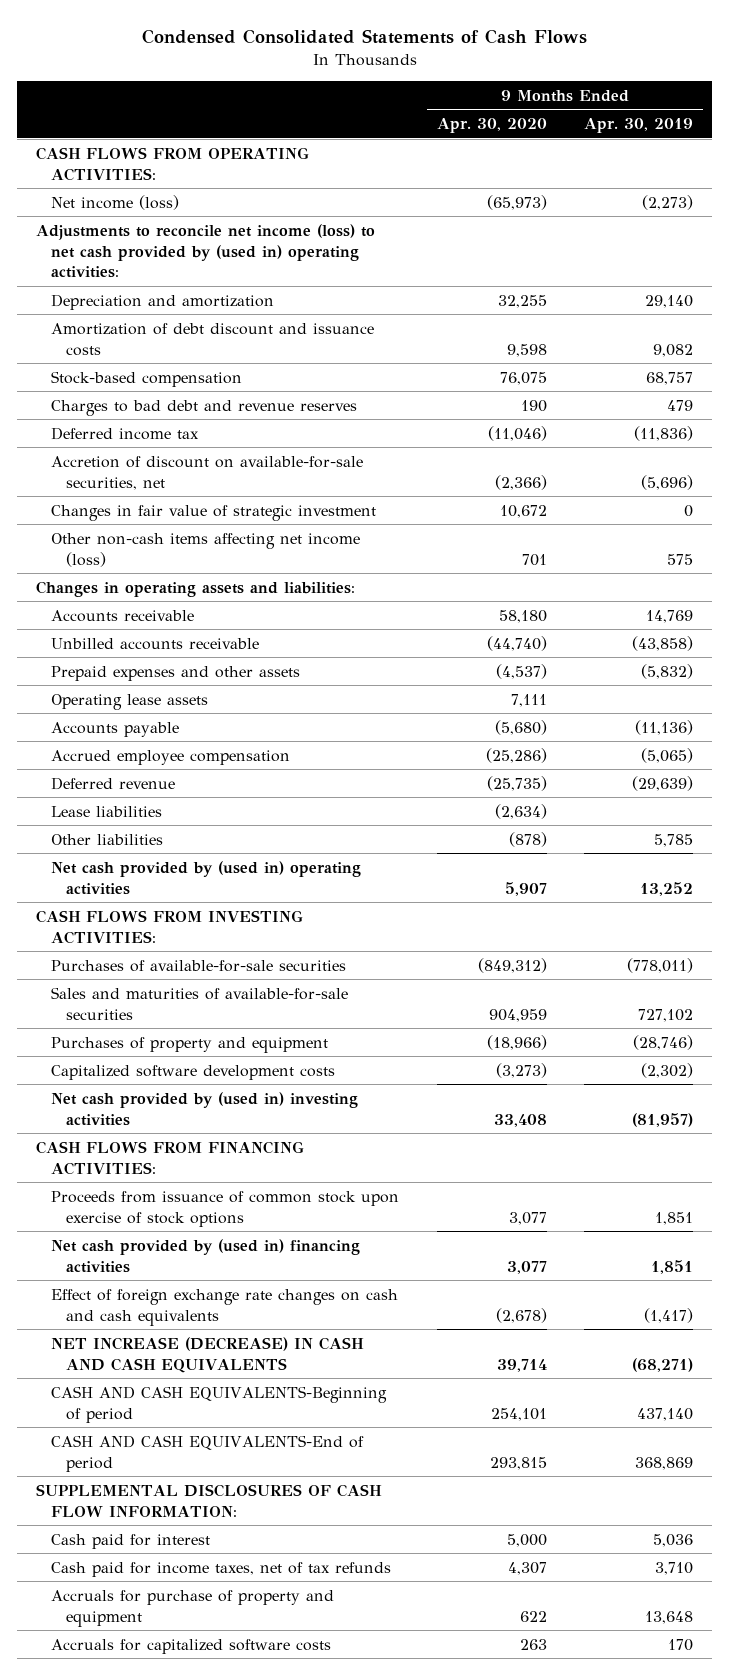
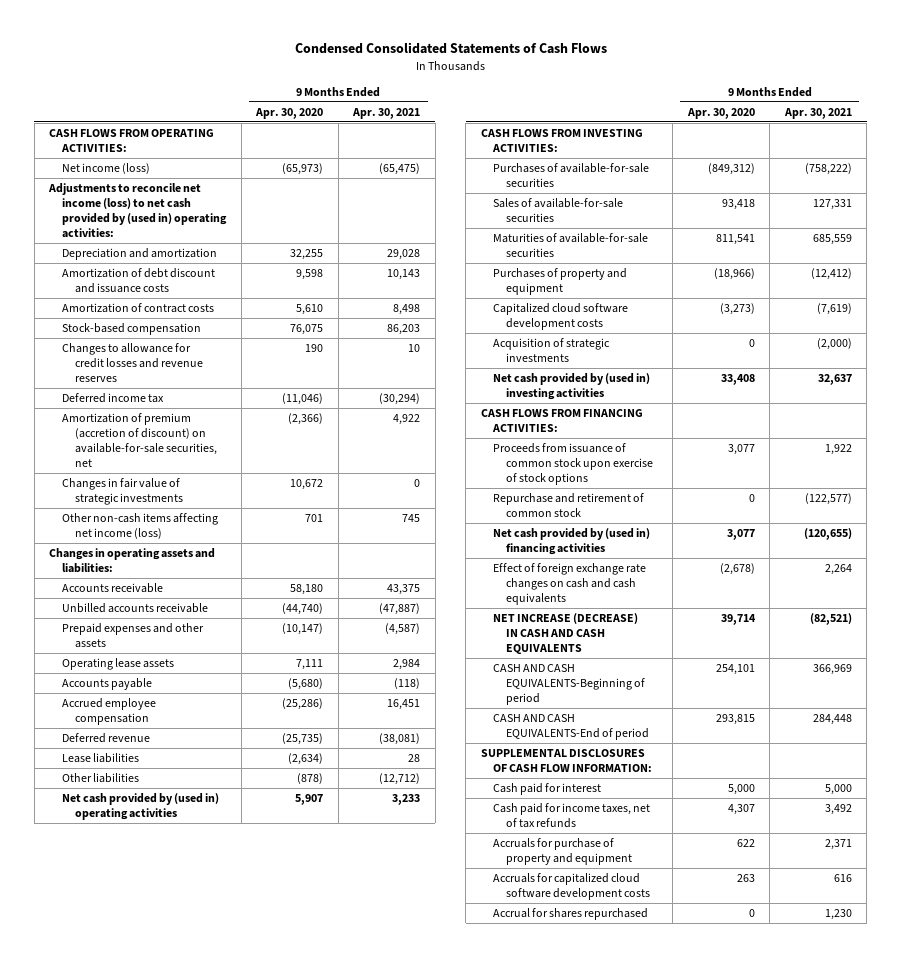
- | 9 Months Ended Apr. 30, 2020 | 9 Months Ended Apr. 30, 2019
+ | 9 Months Ended Apr. 30, 2020 | 9 Months Ended Apr. 30, 2021
+ Amortization of contract costs | 5,610 | 8,498
- Charges to bad debt and revenue reserves | 190 | 479
+ Changes to allowance for credit losses and revenue reserves | 190 | 10
- Accretion of discount on available-for-sale securities, net | (2,366) | (5,696)
- Changes in fair value of strategic investment | 10,672 | 0
+ Amortization of premium (accretion of discount) on available-for-sale securities, net | (2,366) | 4,922
+ Changes in fair value of strategic investments | 10,672 | 0
- Prepaid expenses and other assets | (4,537) | (5,832)
+ Prepaid expenses and other assets | (10,147) | (4,587)
- Sales and maturities of available-for-sale securities | 904,959 | 727,102
+ Sales of available-for-sale securities | 93,418 | 127,331
+ Maturities of available-for-sale securities | 811,541 | 685,559
- Capitalized software development costs | (3,273) | (2,302)
+ Capitalized cloud software development costs | (3,273) | (7,619)
+ Acquisition of strategic investments | 0 | (2,000)
+ Repurchase and retirement of common stock | 0 | (122,577)
- Accruals for capitalized software costs | 263 | 170
+ Accruals for capitalized cloud software development costs | 263 | 616
+ Accrual for shares repurchased | 0 | 1,230

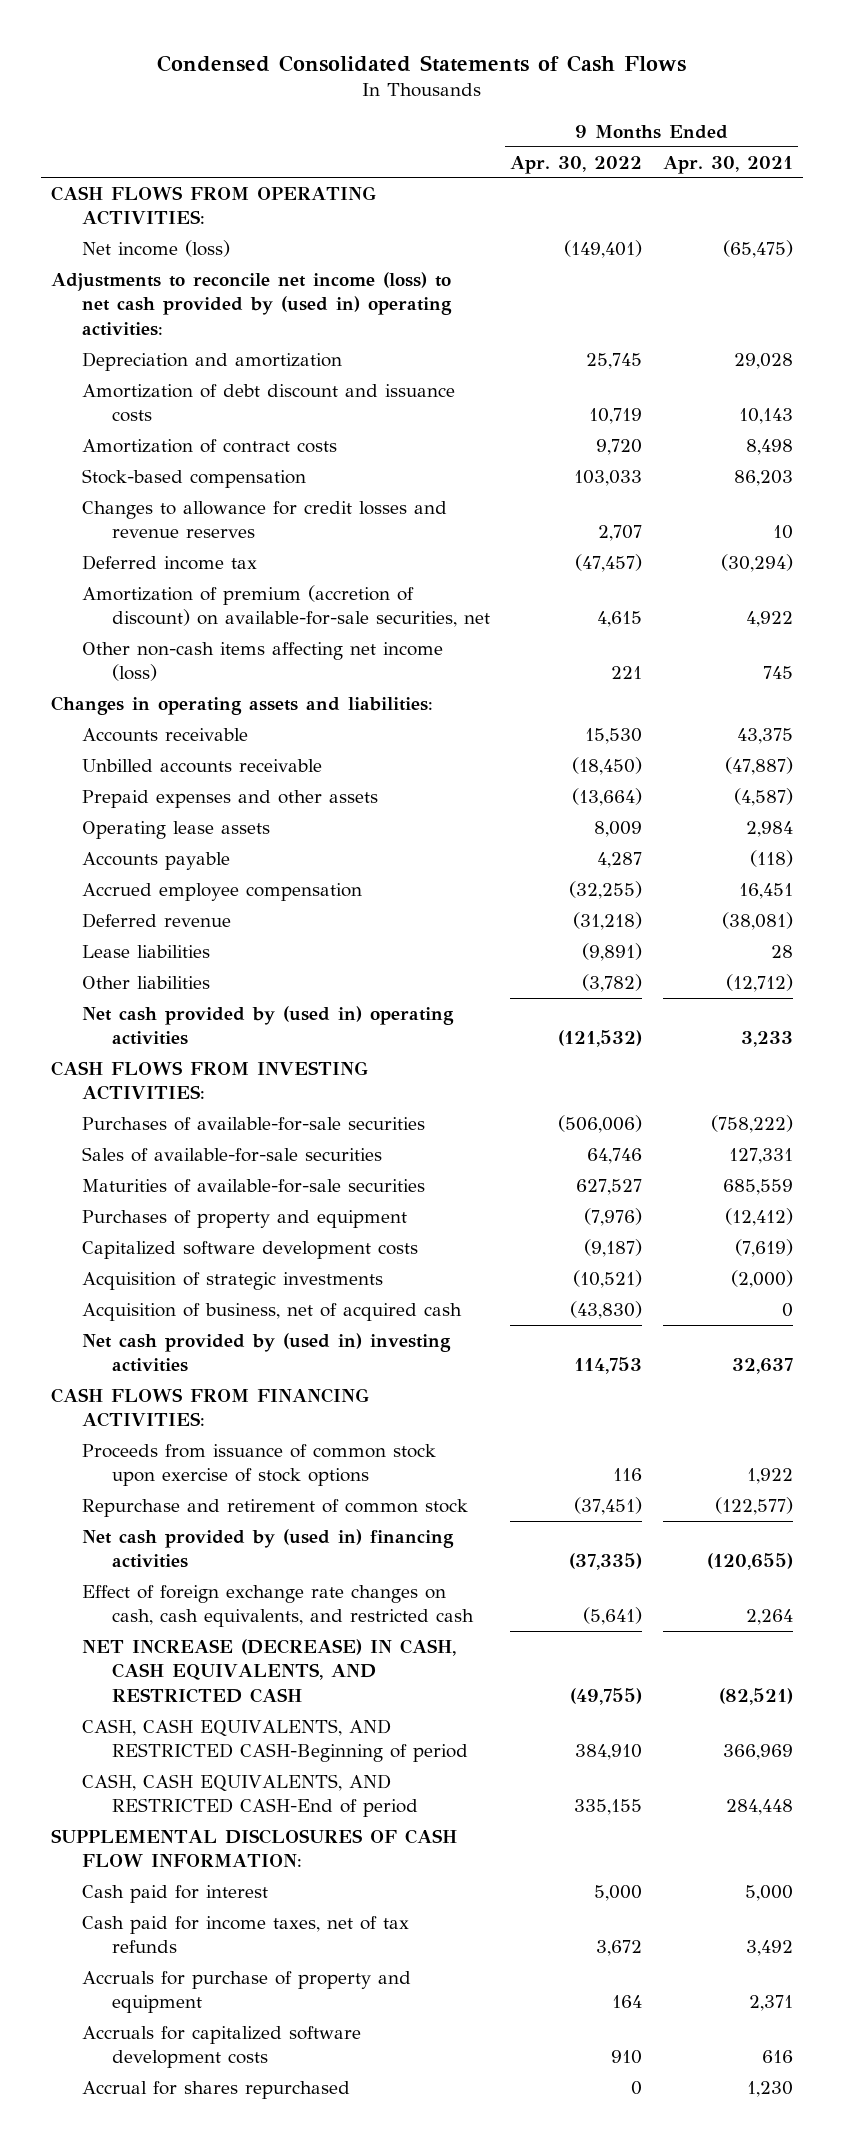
- | 9 Months Ended Apr. 30, 2020 | 9 Months Ended Apr. 30, 2021
+ | 9 Months Ended Apr. 30, 2022 | 9 Months Ended Apr. 30, 2021
- Changes in fair value of strategic investments | 10,672 | 0
- Capitalized cloud software development costs | (3,273) | (7,619)
+ Capitalized software development costs | (9,187) | (7,619)
+ Acquisition of business, net of acquired cash | (43,830) | 0
- Effect of foreign exchange rate changes on cash and cash equivalents | (2,678) | 2,264
- NET INCREASE (DECREASE) IN CASH AND CASH EQUIVALENTS | 39,714 | (82,521)
- CASH AND CASH EQUIVALENTS-Beginning of period | 254,101 | 366,969
- CASH AND CASH EQUIVALENTS-End of period | 293,815 | 284,448
+ Effect of foreign exchange rate changes on cash, cash equivalents, and restricted cash | (5,641) | 2,264
+ NET INCREASE (DECREASE) IN CASH, CASH EQUIVALENTS, AND RESTRICTED CASH | (49,755) | (82,521)
+ CASH, CASH EQUIVALENTS, AND RESTRICTED CASH-Beginning of period | 384,910 | 366,969
+ CASH, CASH EQUIVALENTS, AND RESTRICTED CASH-End of period | 335,155 | 284,448
- Accruals for capitalized cloud software development costs | 263 | 616
+ Accruals for capitalized software development costs | 910 | 616

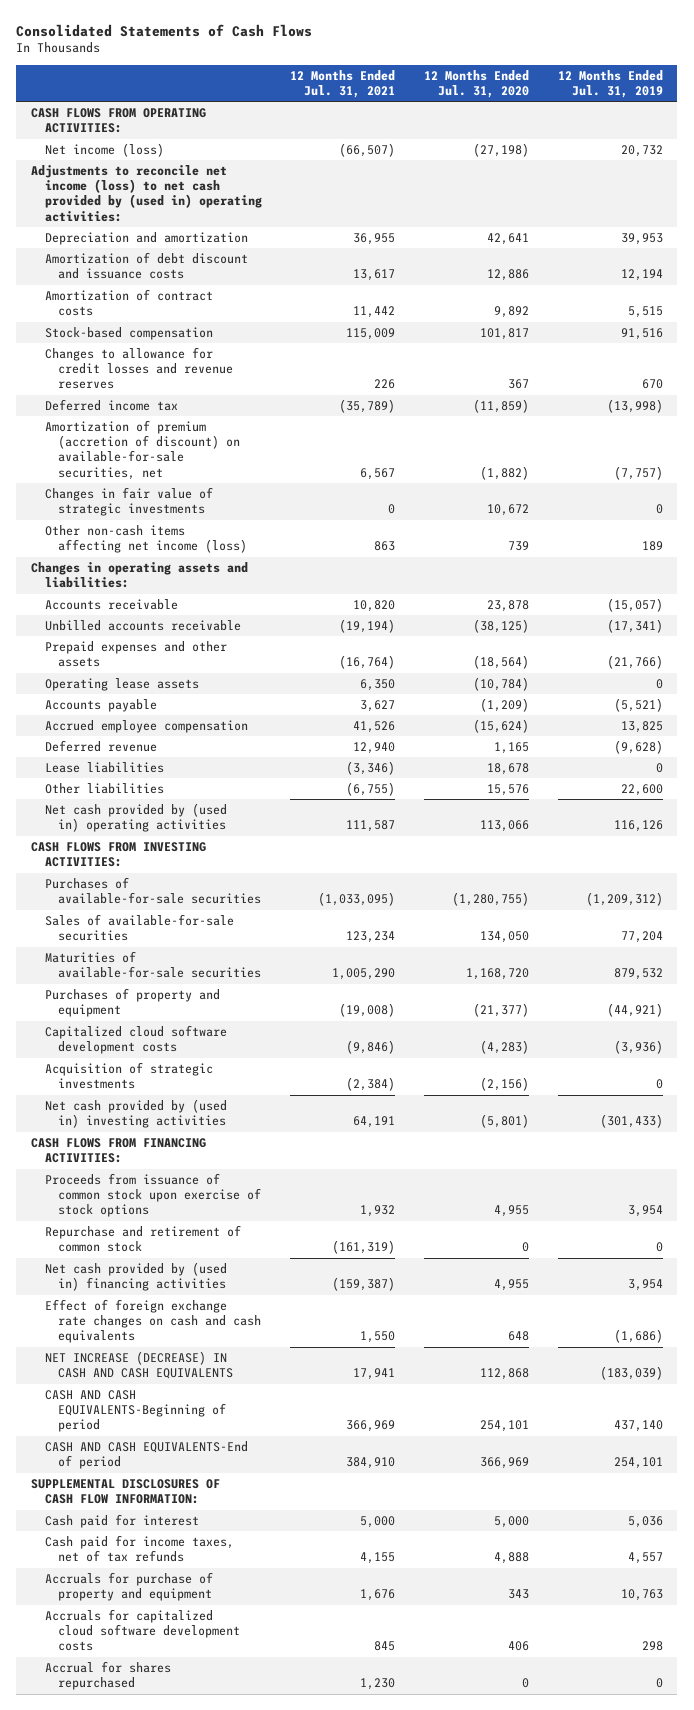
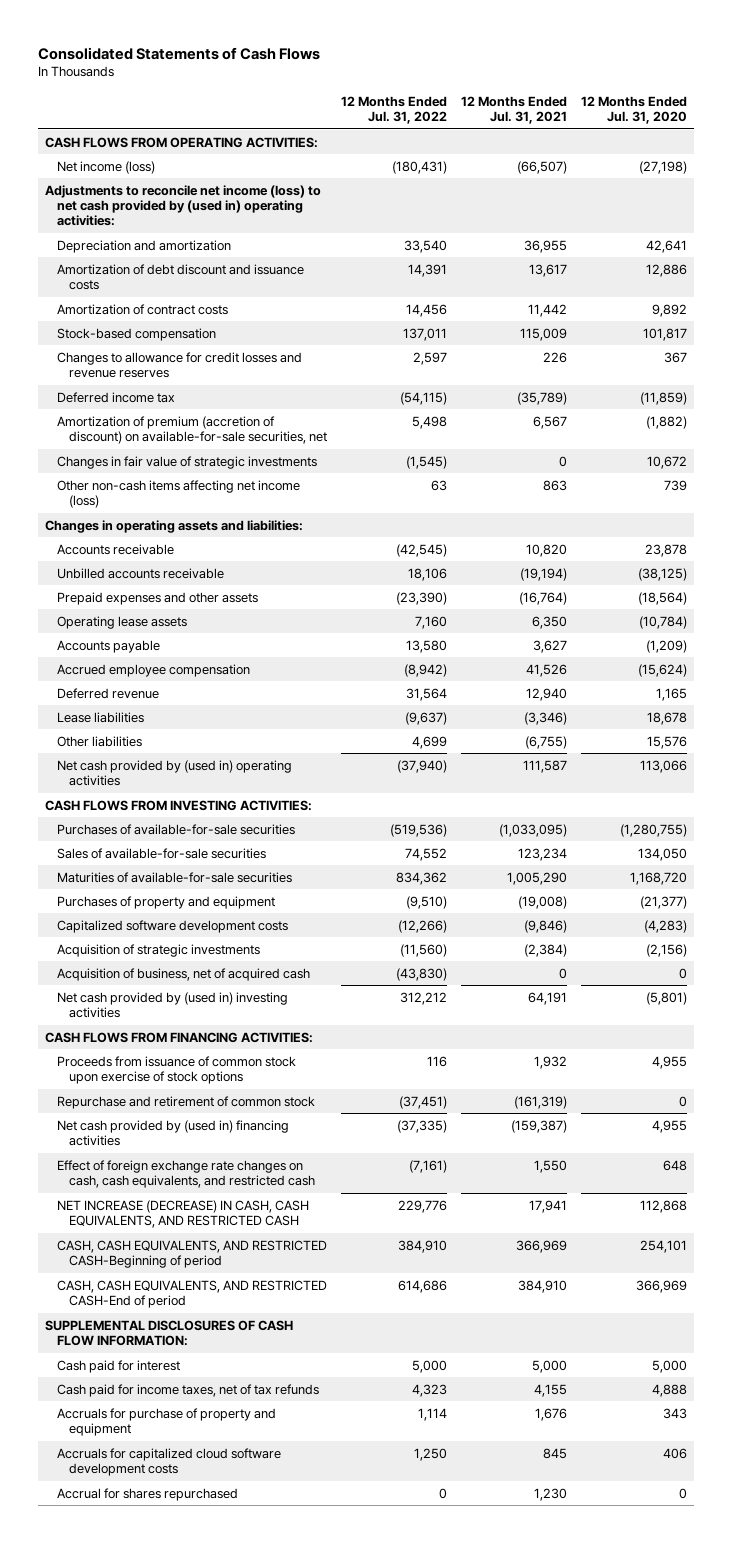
- | 12 Months Ended Jul. 31, 2021 | 12 Months Ended Jul. 31, 2020 | 12 Months Ended Jul. 31, 2019
+ | 12 Months Ended Jul. 31, 2022 | 12 Months Ended Jul. 31, 2021 | 12 Months Ended Jul. 31, 2020
- Capitalized cloud software development costs | (9,846) | (4,283) | (3,936)
+ Capitalized software development costs | (12,266) | (9,846) | (4,283)
+ Acquisition of business, net of acquired cash | (43,830) | 0 | 0
- Effect of foreign exchange rate changes on cash and cash equivalents | 1,550 | 648 | (1,686)
- NET INCREASE (DECREASE) IN CASH AND CASH EQUIVALENTS | 17,941 | 112,868 | (183,039)
- CASH AND CASH EQUIVALENTS-Beginning of period | 366,969 | 254,101 | 437,140
- CASH AND CASH EQUIVALENTS-End of period | 384,910 | 366,969 | 254,101
+ Effect of foreign exchange rate changes on cash, cash equivalents, and restricted cash | (7,161) | 1,550 | 648
+ NET INCREASE (DECREASE) IN CASH, CASH EQUIVALENTS, AND RESTRICTED CASH | 229,776 | 17,941 | 112,868
+ CASH, CASH EQUIVALENTS, AND RESTRICTED CASH-Beginning of period | 384,910 | 366,969 | 254,101
+ CASH, CASH EQUIVALENTS, AND RESTRICTED CASH-End of period | 614,686 | 384,910 | 366,969

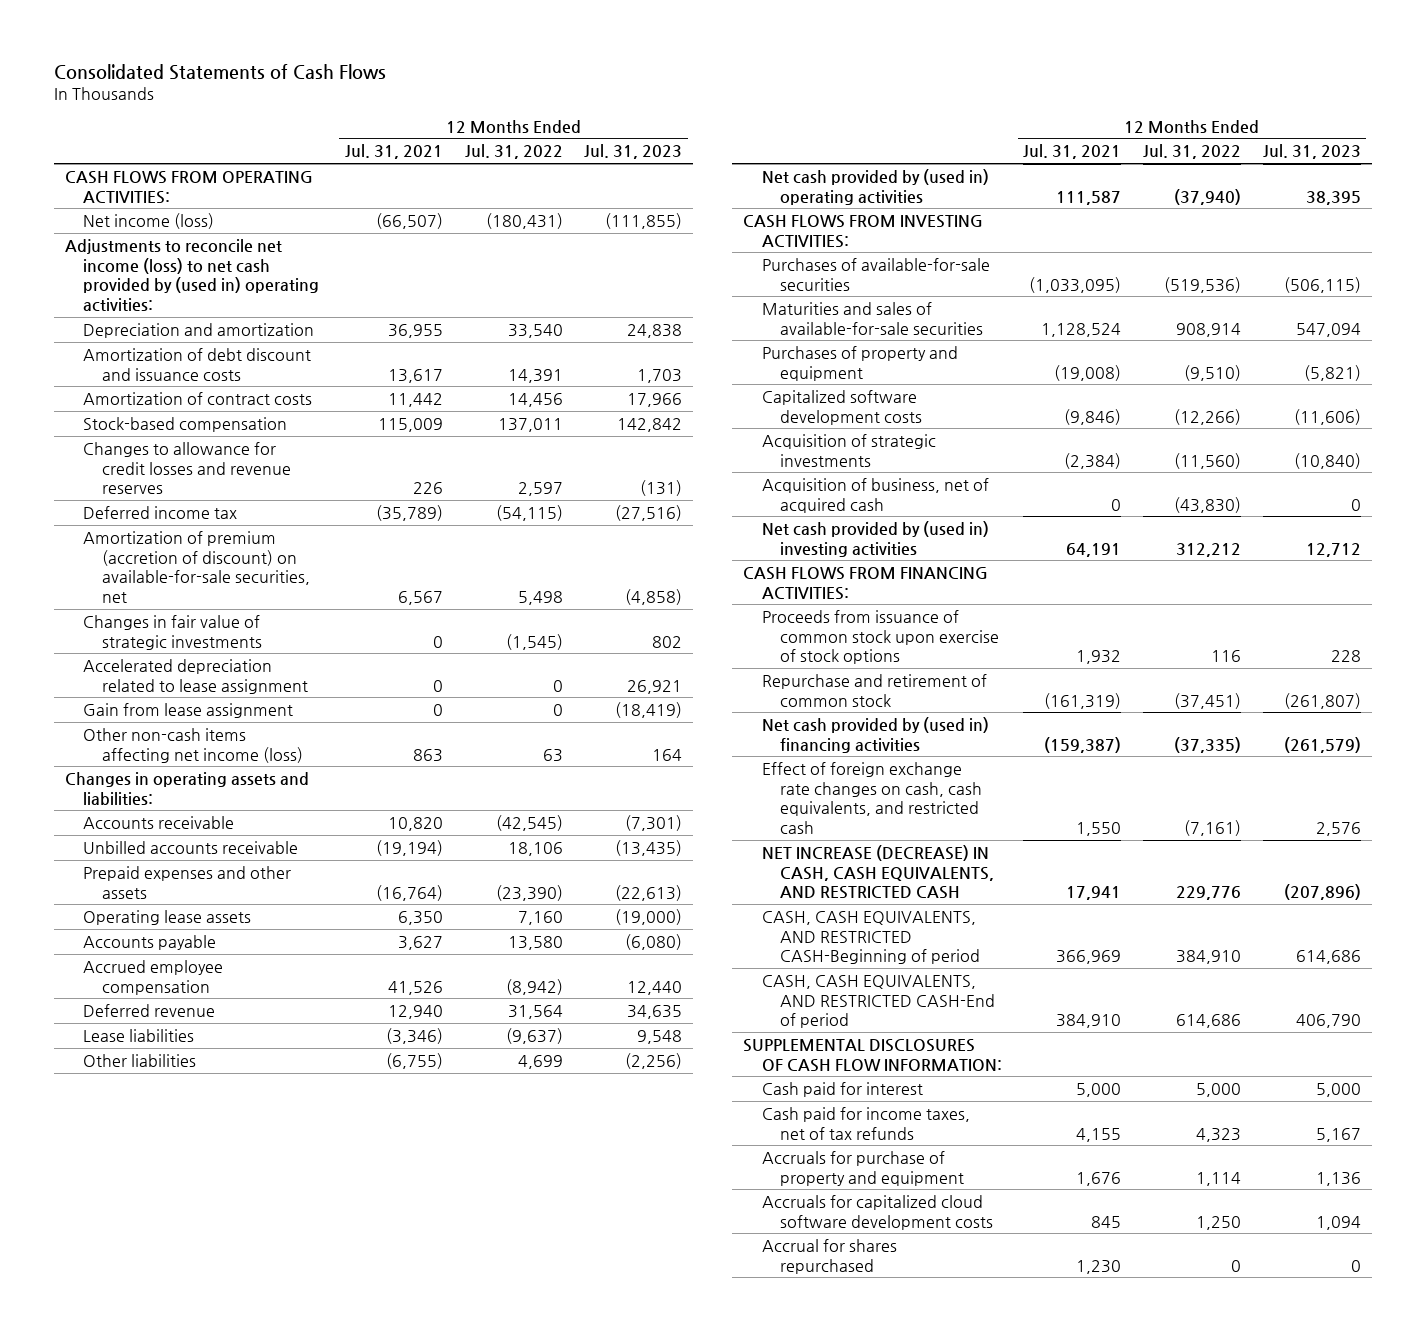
- | 12 Months Ended Jul. 31, 2022 | 12 Months Ended Jul. 31, 2021 | 12 Months Ended Jul. 31, 2020
+ | 12 Months Ended Jul. 31, 2021 | 12 Months Ended Jul. 31, 2022 | 12 Months Ended Jul. 31, 2023
+ Accelerated depreciation related to lease assignment | 0 | 0 | 26,921
+ Gain from lease assignment | 0 | 0 | (18,419)
- Sales of available-for-sale securities | 74,552 | 123,234 | 134,050
- Maturities of available-for-sale securities | 834,362 | 1,005,290 | 1,168,720
+ Maturities and sales of available-for-sale securities | 1,128,524 | 908,914 | 547,094

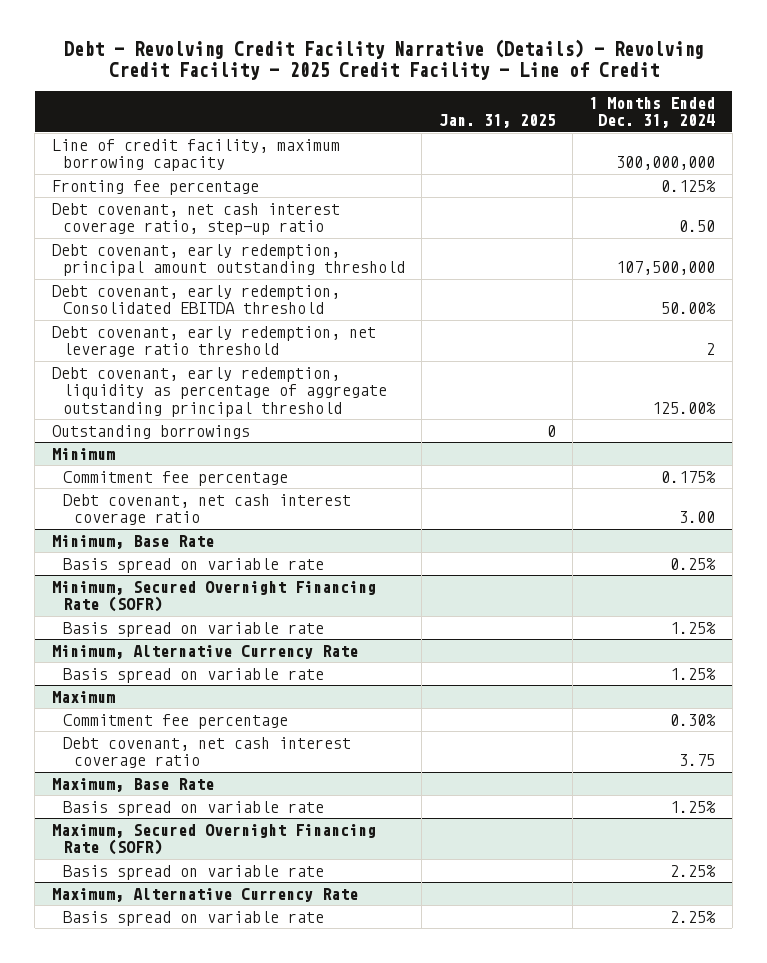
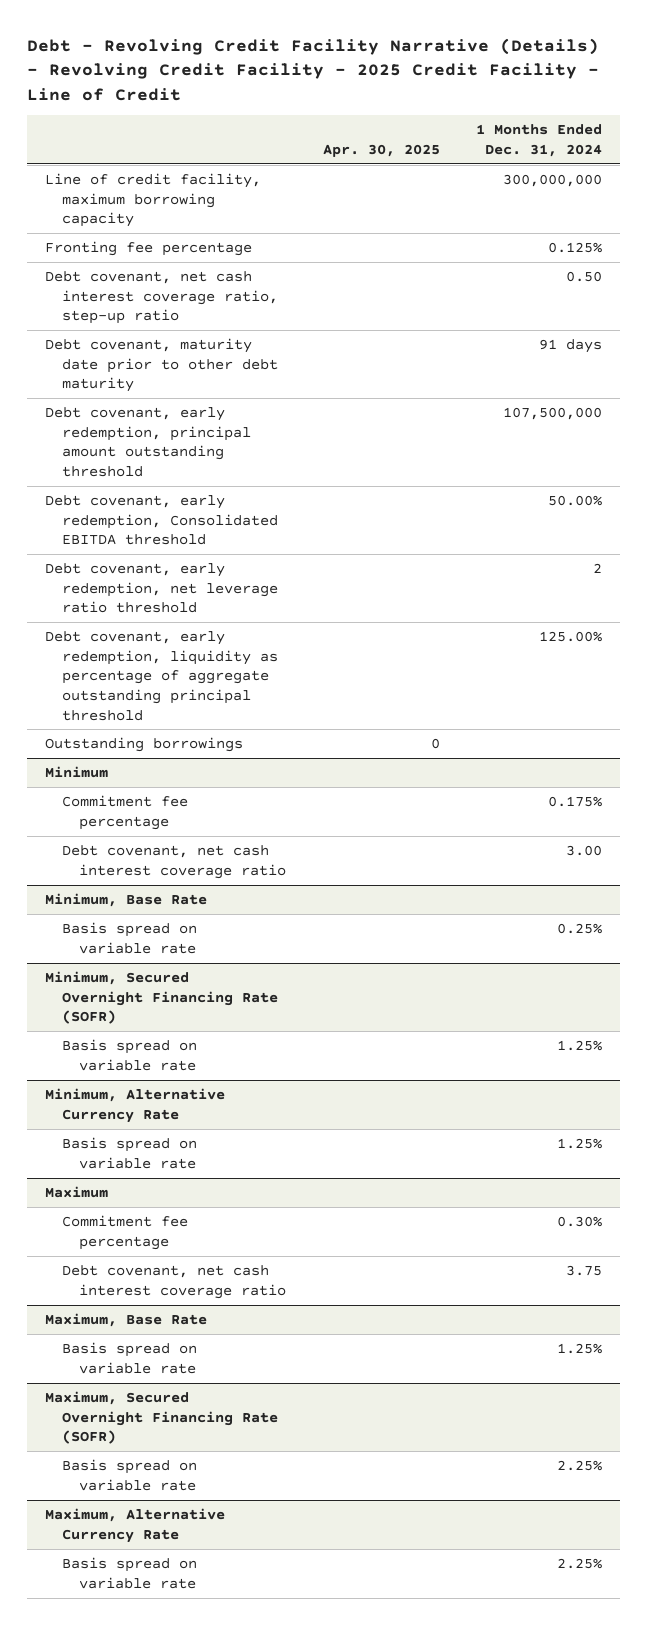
- | Jan. 31, 2025 | 1 Months Ended Dec. 31, 2024
+ | Apr. 30, 2025 | 1 Months Ended Dec. 31, 2024
+ Debt covenant, maturity date prior to other debt maturity | | 91 days

